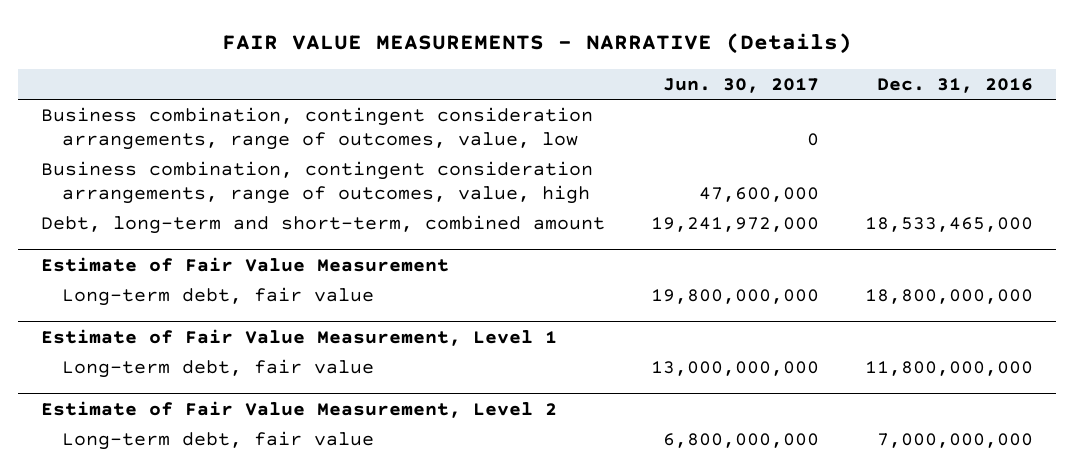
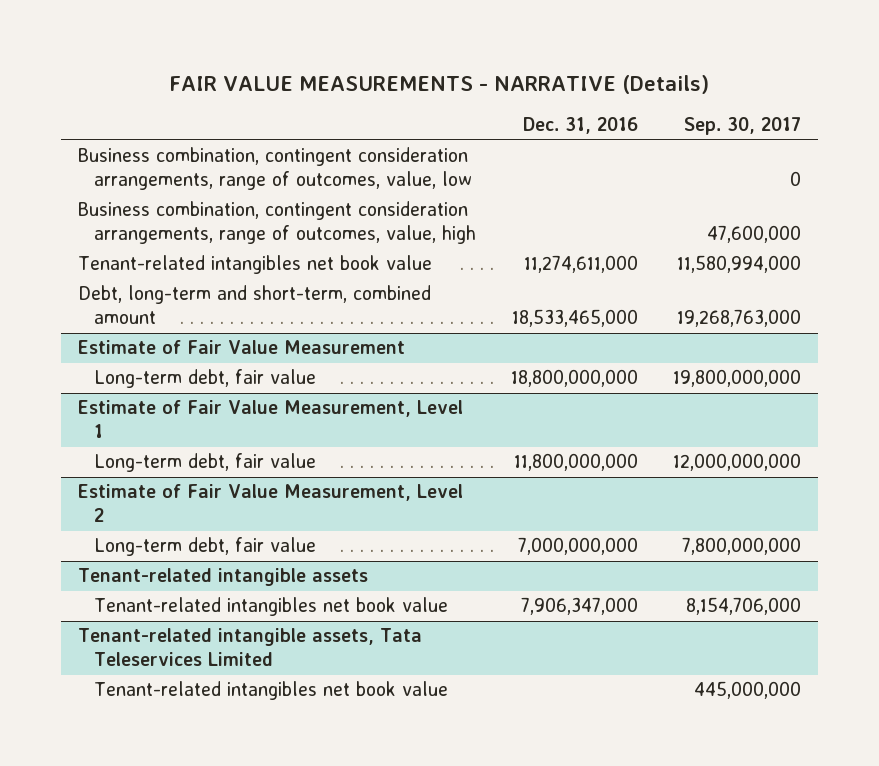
- | Jun. 30, 2017 | Dec. 31, 2016
+ | Dec. 31, 2016 | Sep. 30, 2017
+ Tenant-related intangibles net book value | 11,274,611,000 | 11,580,994,000
+ Tenant-related intangible assets
+ Tenant-related intangibles net book value | 7,906,347,000 | 8,154,706,000
+ Tenant-related intangible assets, Tata Teleservices Limited
+ Tenant-related intangibles net book value | | 445,000,000

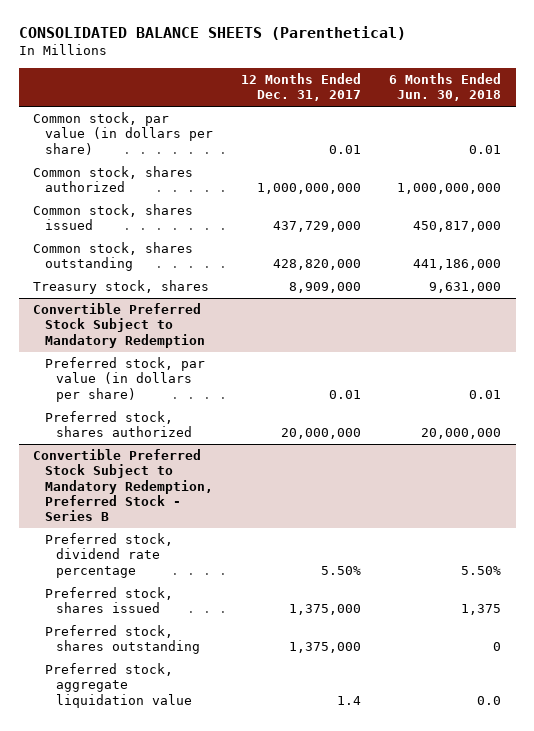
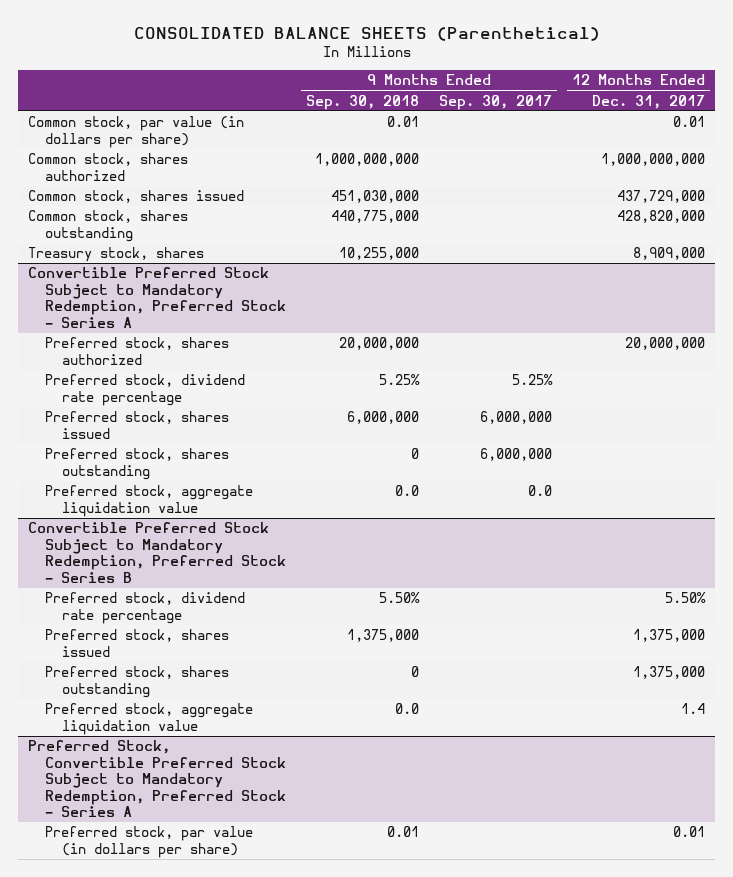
- | 12 Months Ended Dec. 31, 2017 | 6 Months Ended Jun. 30, 2018
+ | 9 Months Ended Sep. 30, 2018 | 9 Months Ended Sep. 30, 2017 | 12 Months Ended Dec. 31, 2017
- Convertible Preferred Stock Subject to Mandatory Redemption
- Preferred stock, par value (in dollars per share) | 0.01 | 0.01
+ Convertible Preferred Stock Subject to Mandatory Redemption, Preferred Stock - Series A
+ Preferred stock, dividend rate percentage | 5.25% | 5.25% |
+ Preferred stock, shares issued | 6,000,000 | 6,000,000 |
+ Preferred stock, shares outstanding | 0 | 6,000,000 |
+ Preferred stock, aggregate liquidation value | 0.0 | 0.0 |
+ Preferred Stock, Convertible Preferred Stock Subject to Mandatory Redemption, Preferred Stock - Series A
+ Preferred stock, par value (in dollars per share) | 0.01 | | 0.01

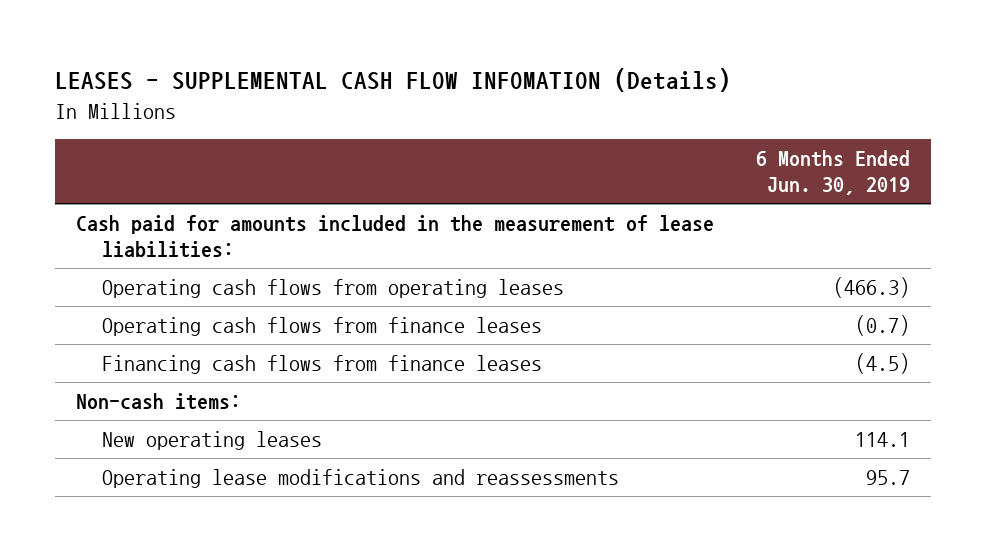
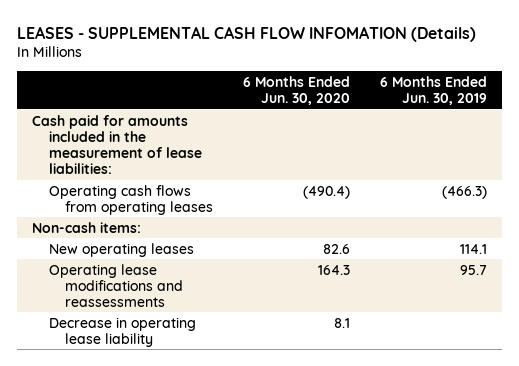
- | 6 Months Ended Jun. 30, 2019
+ | 6 Months Ended Jun. 30, 2020 | 6 Months Ended Jun. 30, 2019
- Operating cash flows from finance leases | (0.7)
- Financing cash flows from finance leases | (4.5)
+ Decrease in operating lease liability | 8.1 |

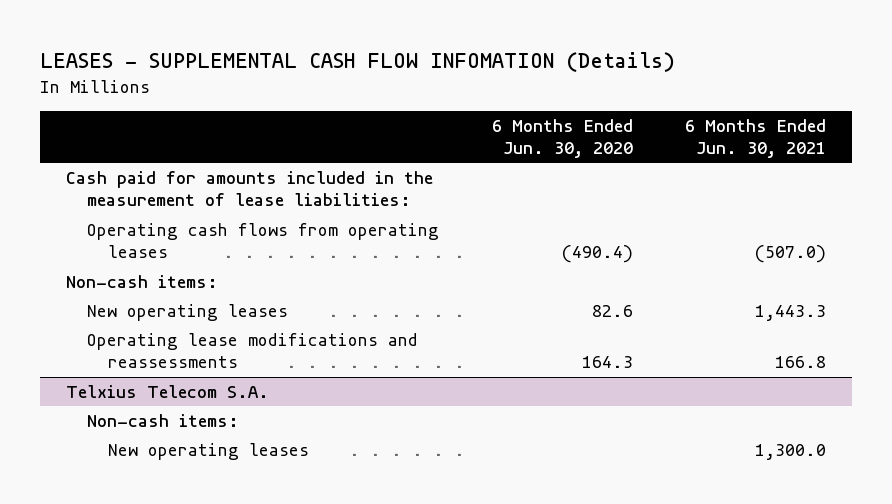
- | 6 Months Ended Jun. 30, 2020 | 6 Months Ended Jun. 30, 2019
+ | 6 Months Ended Jun. 30, 2020 | 6 Months Ended Jun. 30, 2021
- Decrease in operating lease liability | 8.1 |
+ Telxius Telecom S.A.
+ Non-cash items:
+ New operating leases | | 1,300.0

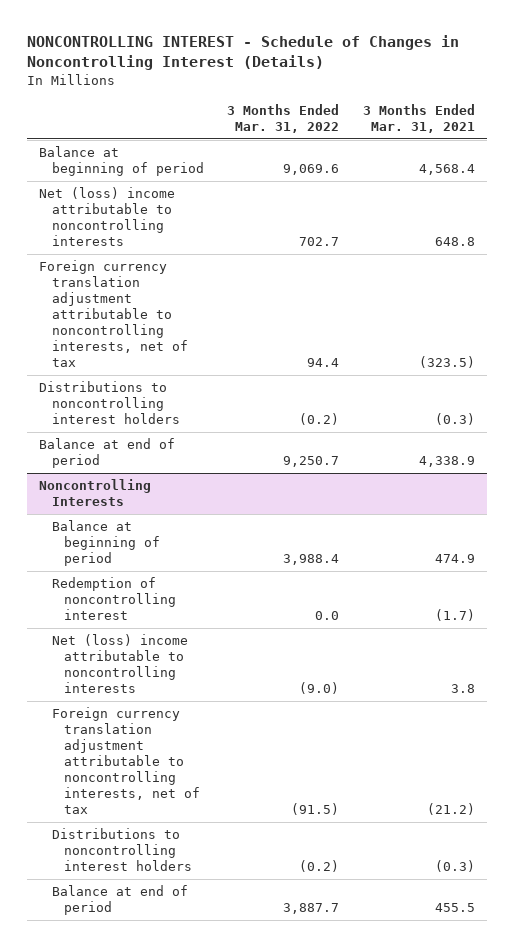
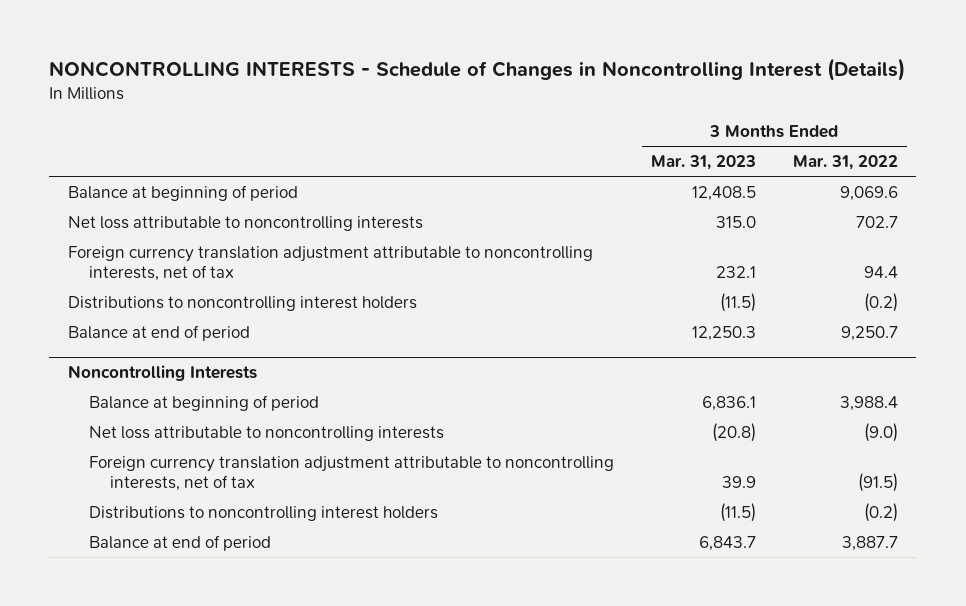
- NONCONTROLLING INTEREST - Schedule of Changes in Noncontrolling Interest (Details)
+ NONCONTROLLING INTERESTS - Schedule of Changes in Noncontrolling Interest (Details)
- | 3 Months Ended Mar. 31, 2022 | 3 Months Ended Mar. 31, 2021
+ | 3 Months Ended Mar. 31, 2023 | 3 Months Ended Mar. 31, 2022
- Net (loss) income attributable to noncontrolling interests | 702.7 | 648.8
+ Net loss attributable to noncontrolling interests | 315.0 | 702.7
@ Noncontrolling Interests
- Redemption of noncontrolling interest | 0.0 | (1.7)
- Net (loss) income attributable to noncontrolling interests | (9.0) | 3.8
+ Net loss attributable to noncontrolling interests | (20.8) | (9.0)

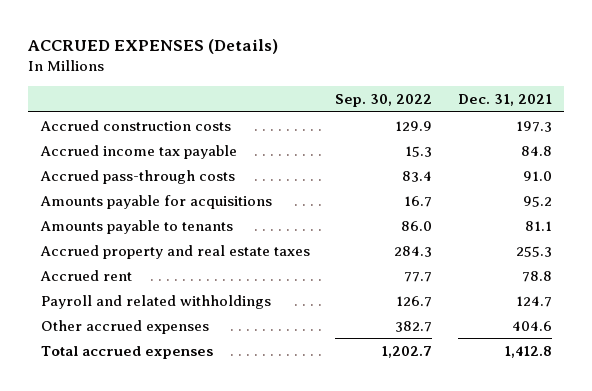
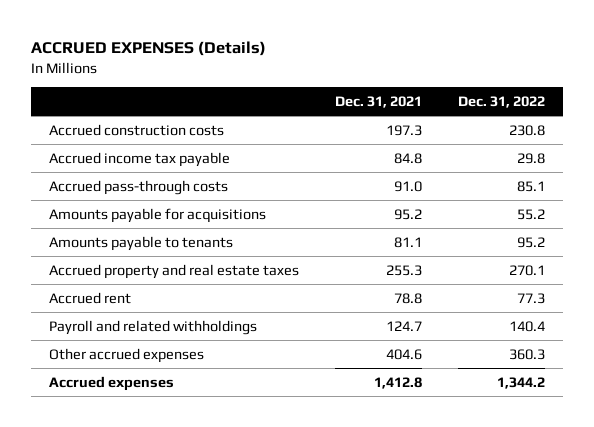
- | Sep. 30, 2022 | Dec. 31, 2021
+ | Dec. 31, 2021 | Dec. 31, 2022
- Total accrued expenses | 1,202.7 | 1,412.8
+ Accrued expenses | 1,412.8 | 1,344.2

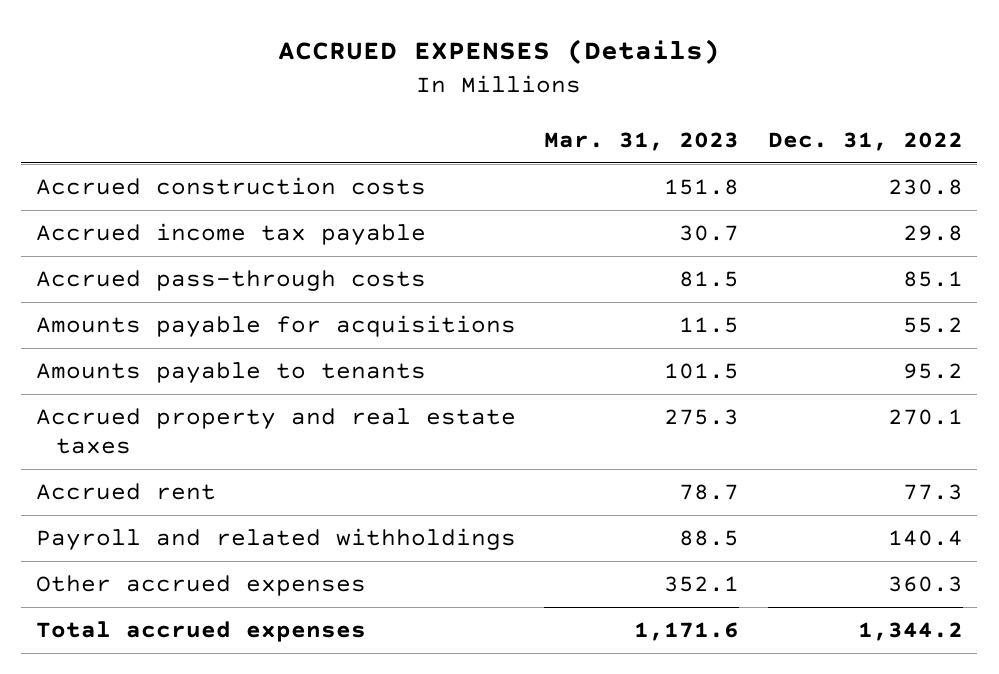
- | Dec. 31, 2021 | Dec. 31, 2022
+ | Mar. 31, 2023 | Dec. 31, 2022
- Accrued expenses | 1,412.8 | 1,344.2
+ Total accrued expenses | 1,171.6 | 1,344.2

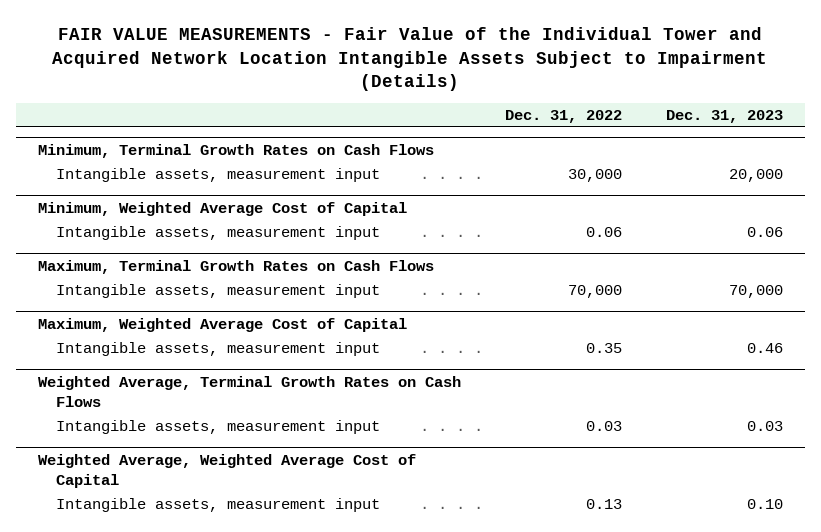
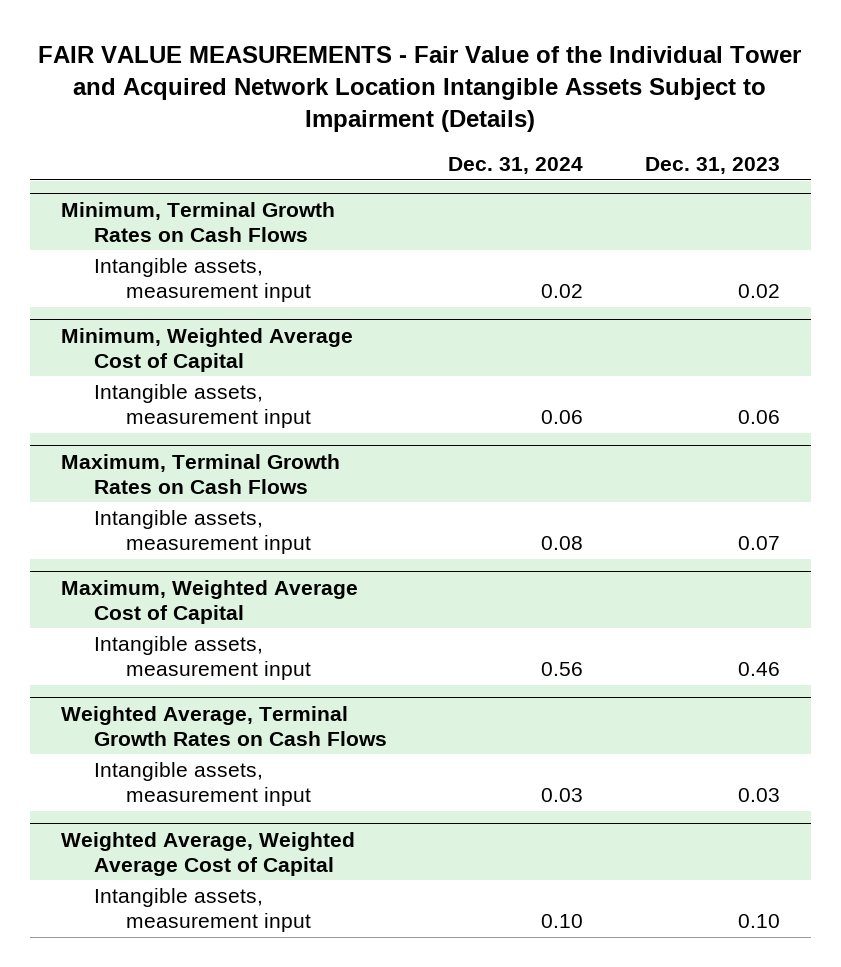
- | Dec. 31, 2022 | Dec. 31, 2023
+ | Dec. 31, 2024 | Dec. 31, 2023
@ Minimum, Terminal Growth Rates on Cash Flows
- Intangible assets, measurement input | 30,000 | 20,000
+ Intangible assets, measurement input | 0.02 | 0.02
@ Maximum, Terminal Growth Rates on Cash Flows
- Intangible assets, measurement input | 70,000 | 70,000
+ Intangible assets, measurement input | 0.08 | 0.07

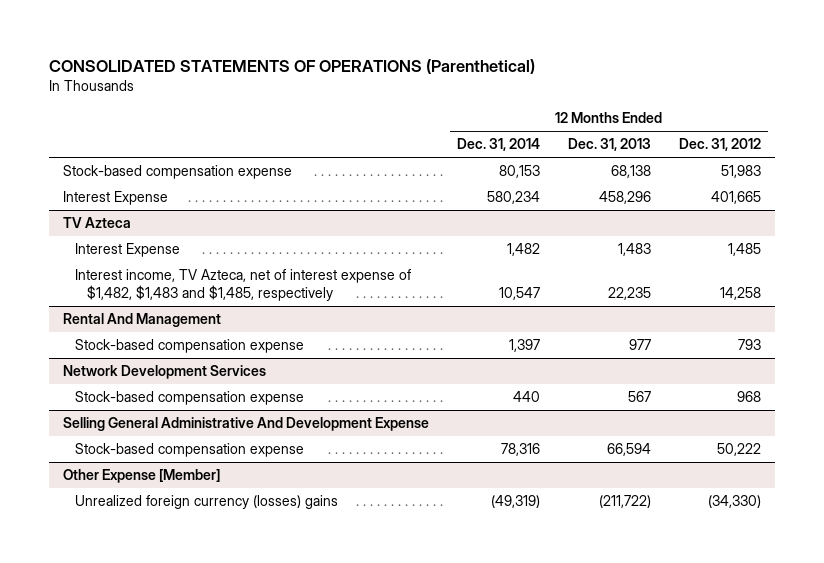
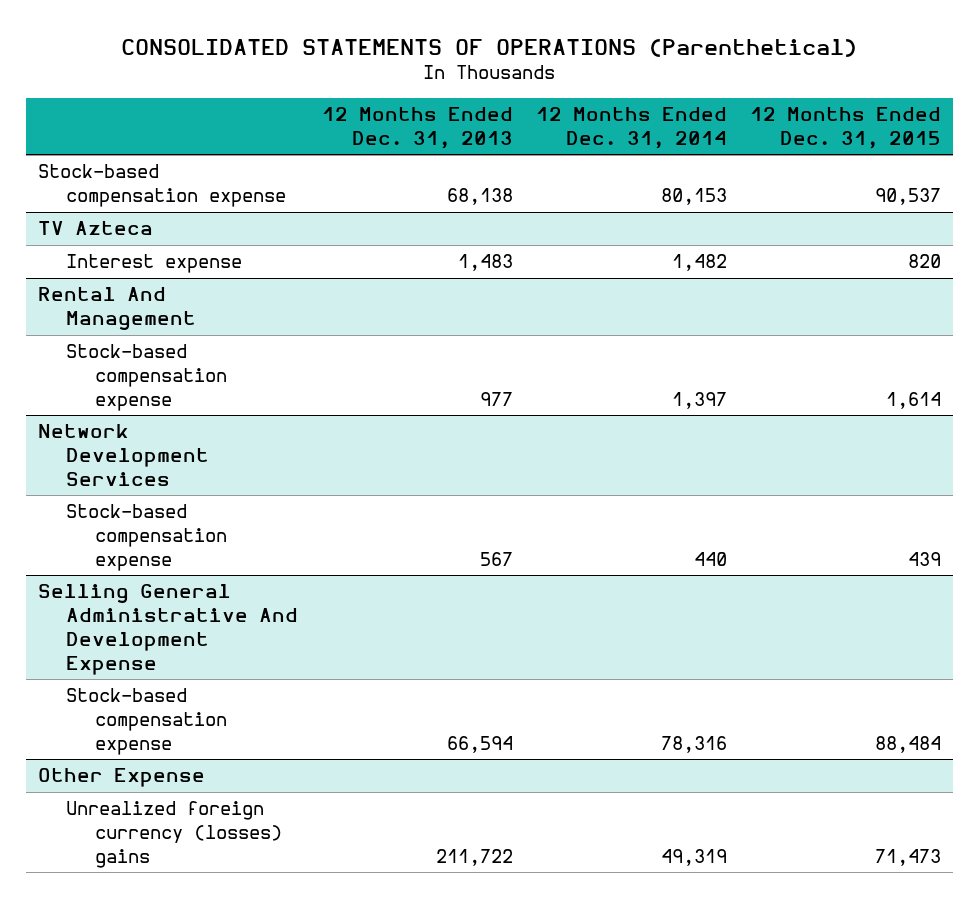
- | 12 Months Ended Dec. 31, 2014 | 12 Months Ended Dec. 31, 2013 | 12 Months Ended Dec. 31, 2012
+ | 12 Months Ended Dec. 31, 2013 | 12 Months Ended Dec. 31, 2014 | 12 Months Ended Dec. 31, 2015
- Interest Expense | 580,234 | 458,296 | 401,665
@ TV Azteca
- Interest Expense | 1,482 | 1,483 | 1,485
- Interest income, TV Azteca, net of interest expense of $1,482, $1,483 and $1,485, respectively | 10,547 | 22,235 | 14,258
+ Interest expense | 1,483 | 1,482 | 820
- Other Expense [Member]
- Unrealized foreign currency (losses) gains | (49,319) | (211,722) | (34,330)
+ Other Expense
+ Unrealized foreign currency (losses) gains | 211,722 | 49,319 | 71,473

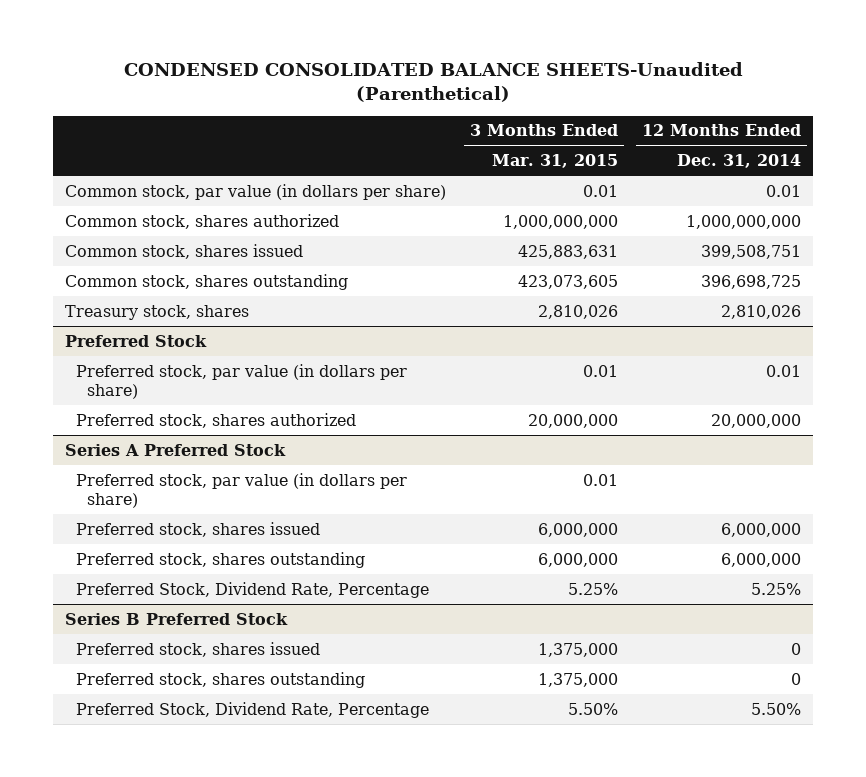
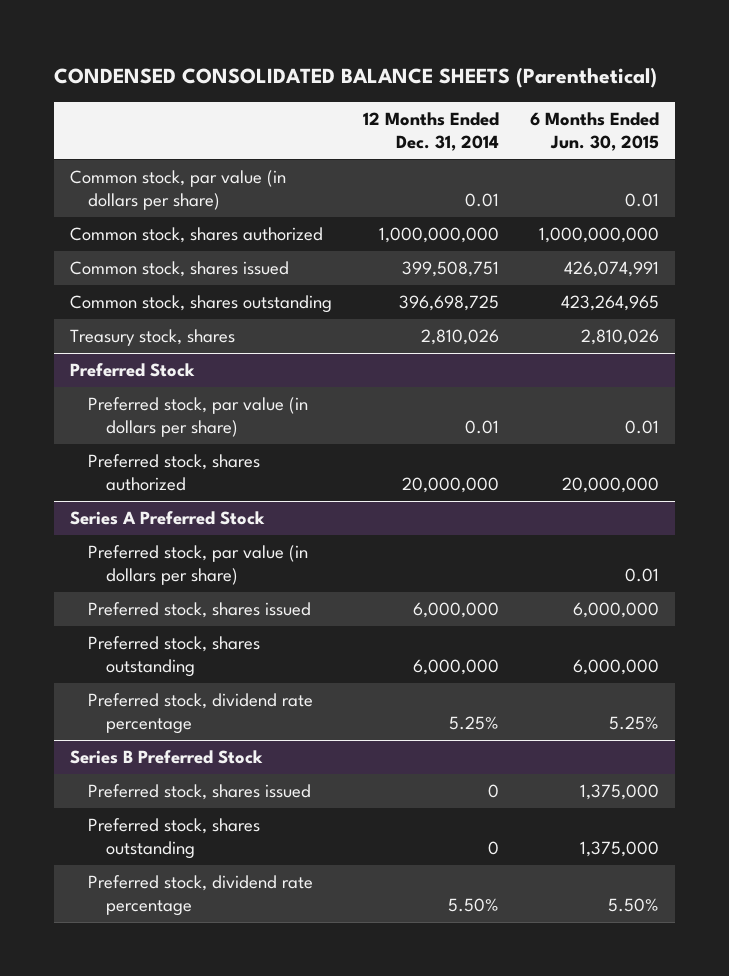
- CONDENSED CONSOLIDATED BALANCE SHEETS-Unaudited (Parenthetical)
+ CONDENSED CONSOLIDATED BALANCE SHEETS (Parenthetical)
- | 3 Months Ended Mar. 31, 2015 | 12 Months Ended Dec. 31, 2014
+ | 12 Months Ended Dec. 31, 2014 | 6 Months Ended Jun. 30, 2015
@ Series A Preferred Stock
- Preferred Stock, Dividend Rate, Percentage | 5.25% | 5.25%
+ Preferred stock, dividend rate percentage | 5.25% | 5.25%
@ Series B Preferred Stock
- Preferred Stock, Dividend Rate, Percentage | 5.50% | 5.50%
+ Preferred stock, dividend rate percentage | 5.50% | 5.50%

